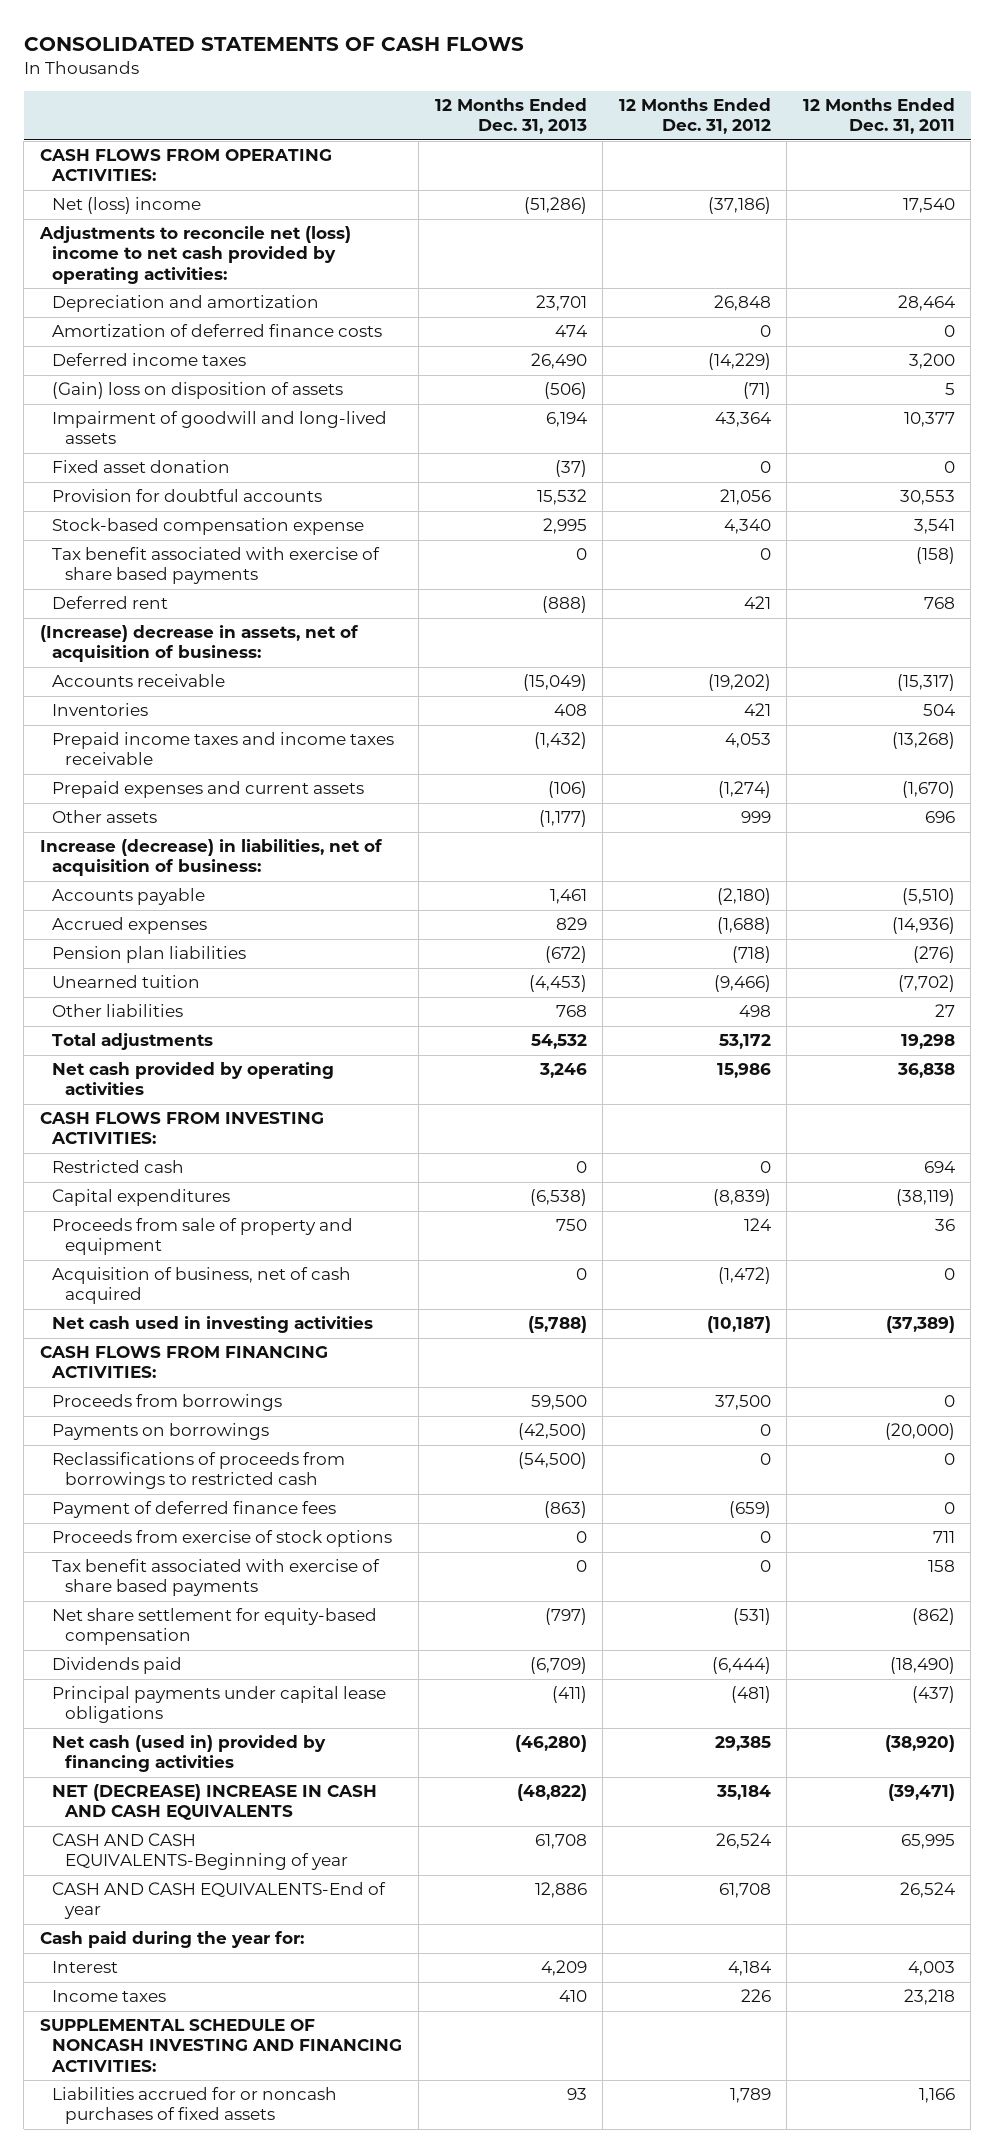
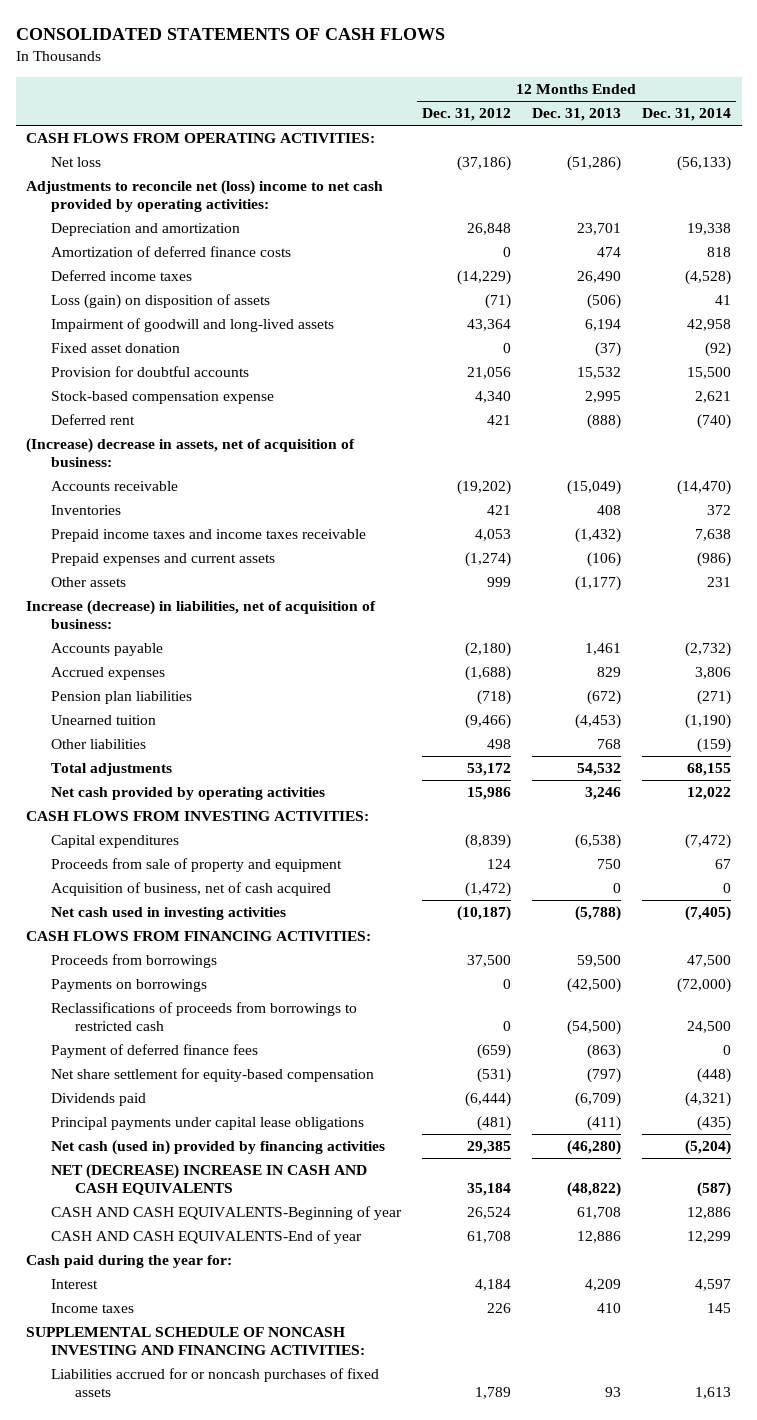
- | 12 Months Ended Dec. 31, 2013 | 12 Months Ended Dec. 31, 2012 | 12 Months Ended Dec. 31, 2011
+ | 12 Months Ended Dec. 31, 2012 | 12 Months Ended Dec. 31, 2013 | 12 Months Ended Dec. 31, 2014
- Net (loss) income | (51,286) | (37,186) | 17,540
+ Net loss | (37,186) | (51,286) | (56,133)
- (Gain) loss on disposition of assets | (506) | (71) | 5
+ Loss (gain) on disposition of assets | (71) | (506) | 41
- Tax benefit associated with exercise of share based payments | 0 | 0 | (158)
- Restricted cash | 0 | 0 | 694
- Proceeds from exercise of stock options | 0 | 0 | 711
- Tax benefit associated with exercise of share based payments | 0 | 0 | 158

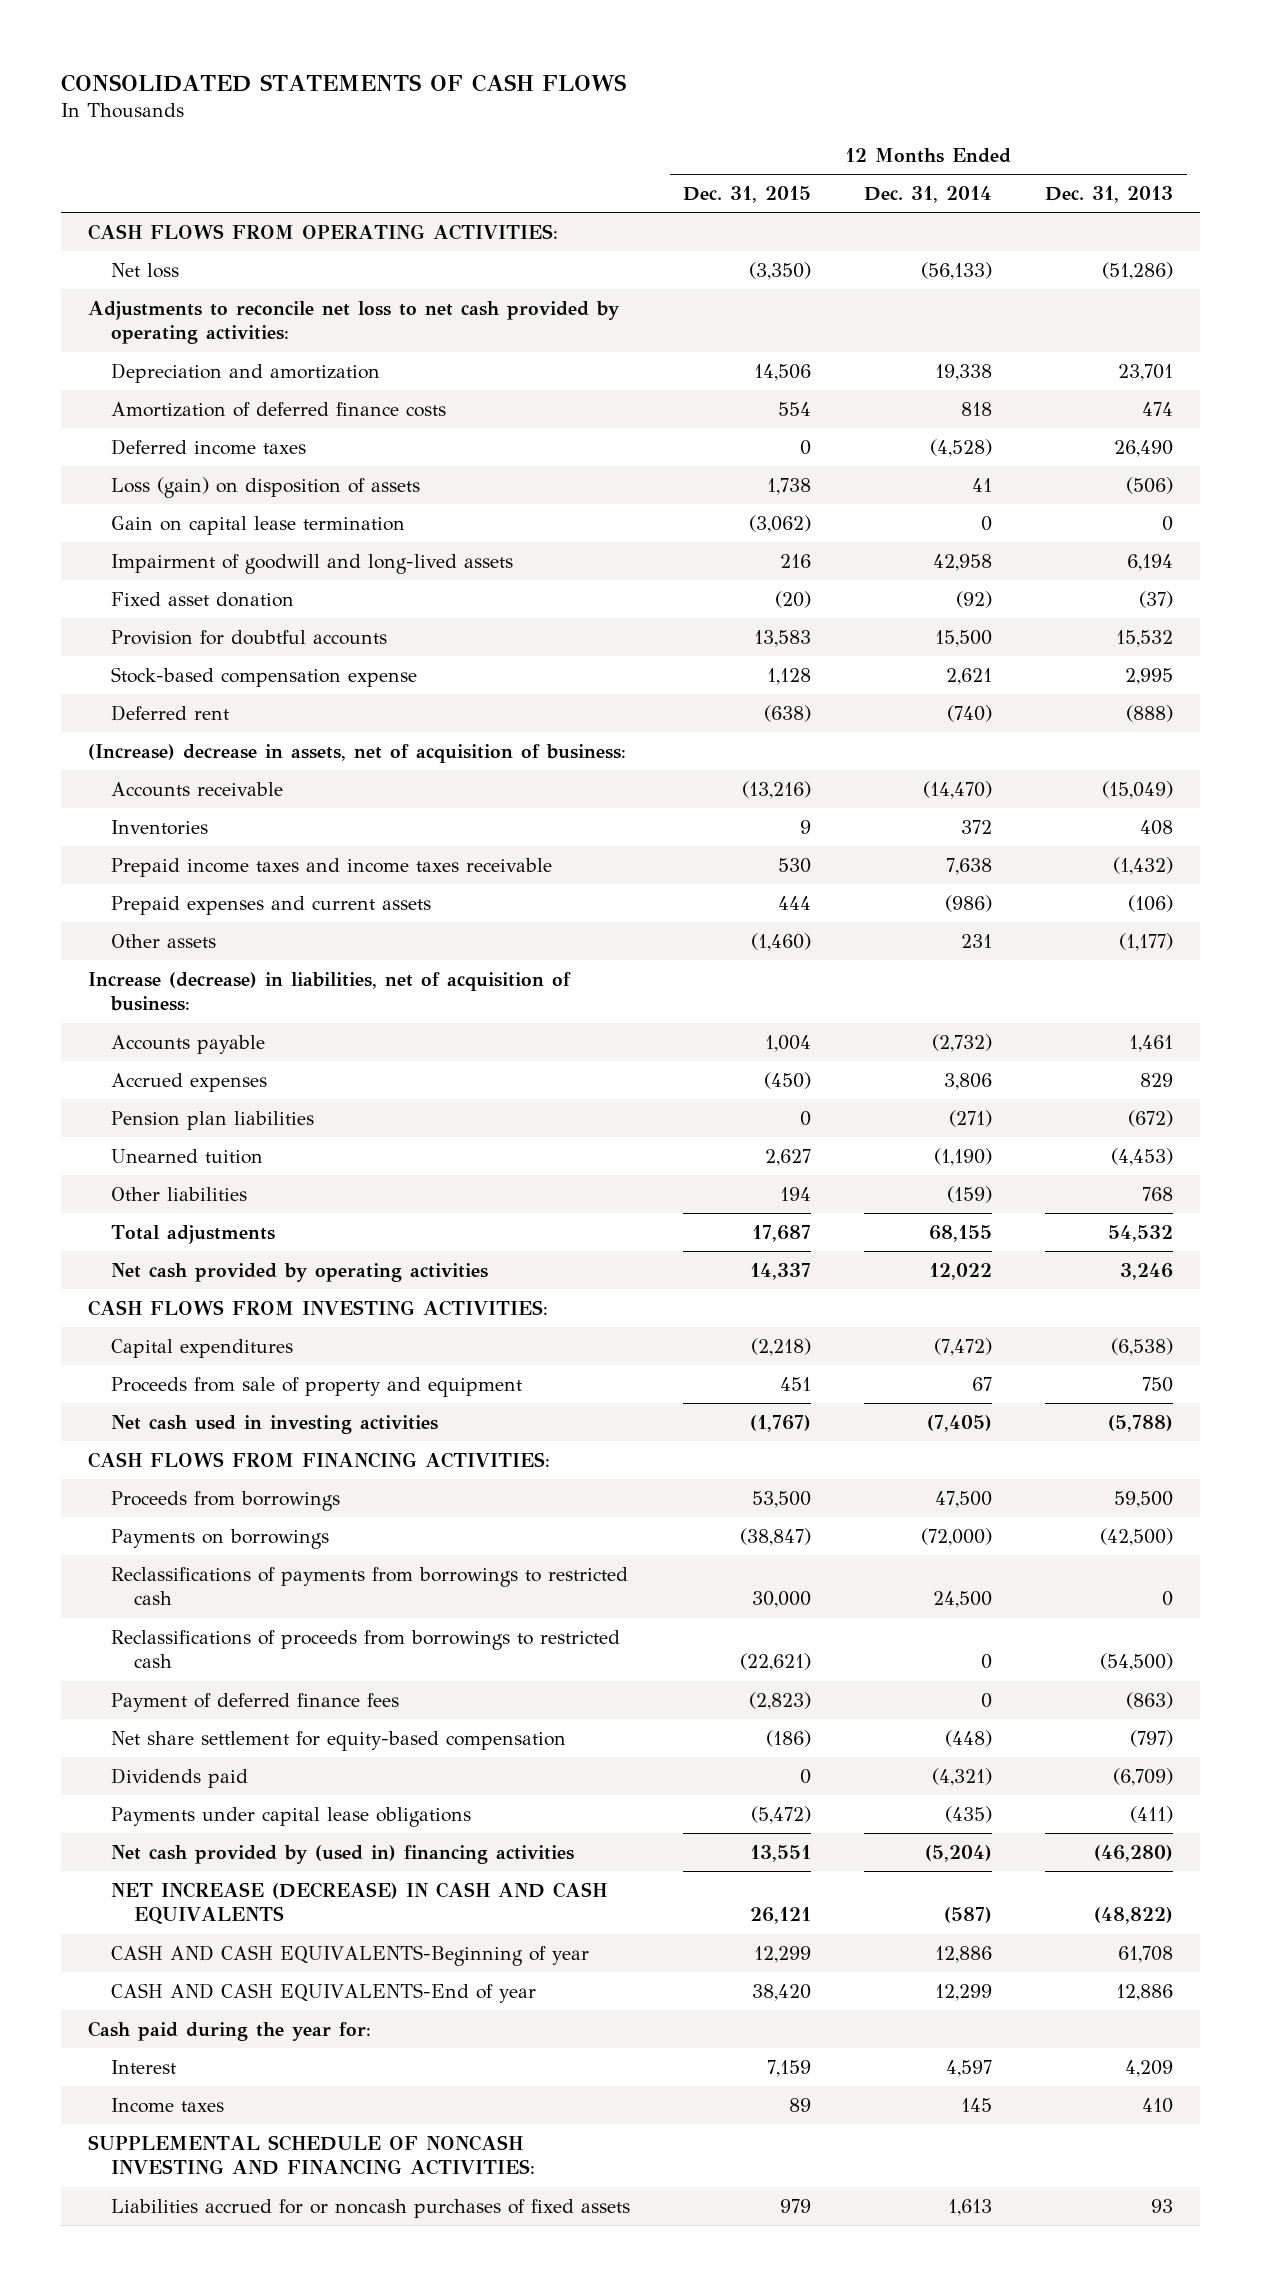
- | 12 Months Ended Dec. 31, 2012 | 12 Months Ended Dec. 31, 2013 | 12 Months Ended Dec. 31, 2014
+ | 12 Months Ended Dec. 31, 2015 | 12 Months Ended Dec. 31, 2014 | 12 Months Ended Dec. 31, 2013
- Adjustments to reconcile net (loss) income to net cash provided by operating activities:
+ Adjustments to reconcile net loss to net cash provided by operating activities:
+ Gain on capital lease termination | (3,062) | 0 | 0
- Acquisition of business, net of cash acquired | (1,472) | 0 | 0
- Reclassifications of proceeds from borrowings to restricted cash | 0 | (54,500) | 24,500
+ Reclassifications of payments from borrowings to restricted cash | 30,000 | 24,500 | 0
+ Reclassifications of proceeds from borrowings to restricted cash | (22,621) | 0 | (54,500)
- Principal payments under capital lease obligations | (481) | (411) | (435)
- Net cash (used in) provided by financing activities | 29,385 | (46,280) | (5,204)
- NET (DECREASE) INCREASE IN CASH AND CASH EQUIVALENTS | 35,184 | (48,822) | (587)
+ Payments under capital lease obligations | (5,472) | (435) | (411)
+ Net cash provided by (used in) financing activities | 13,551 | (5,204) | (46,280)
+ NET INCREASE (DECREASE) IN CASH AND CASH EQUIVALENTS | 26,121 | (587) | (48,822)

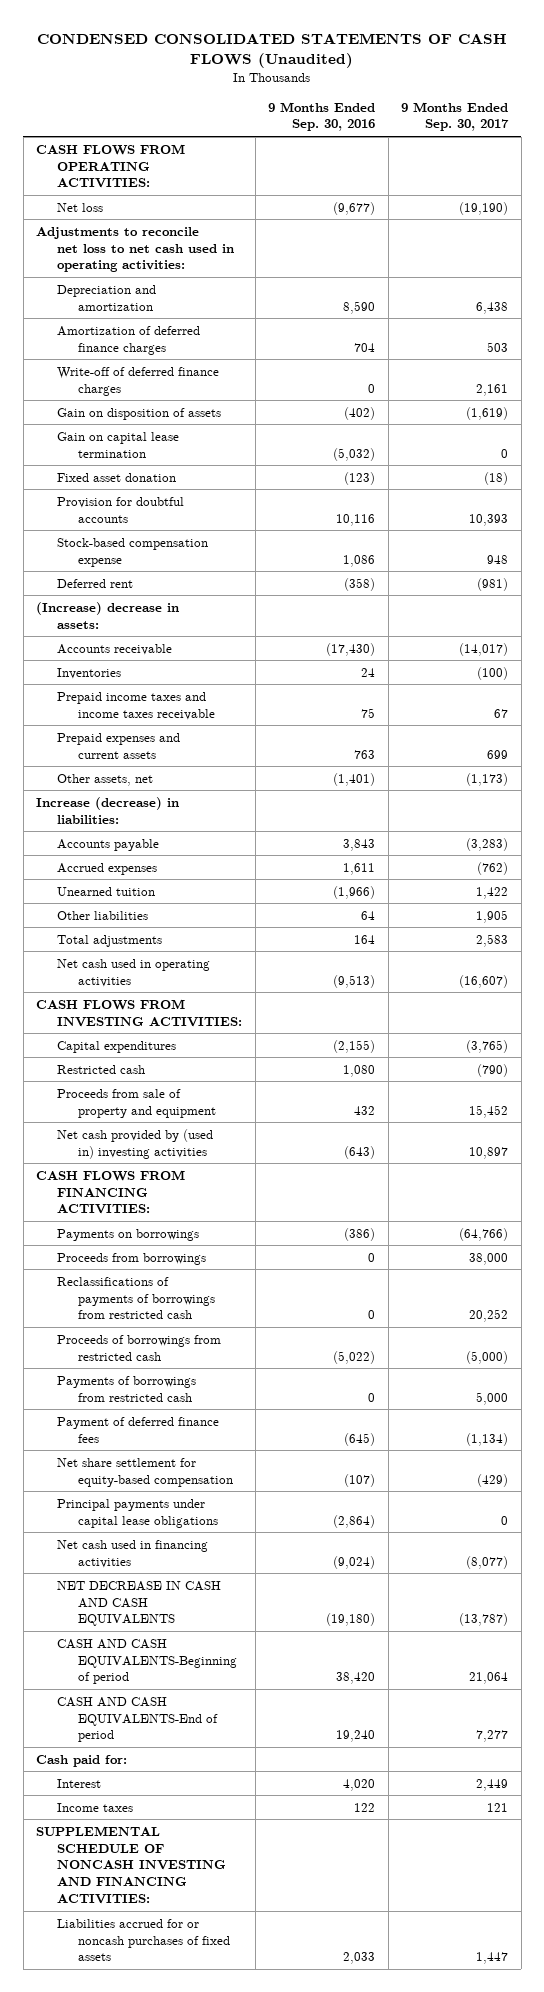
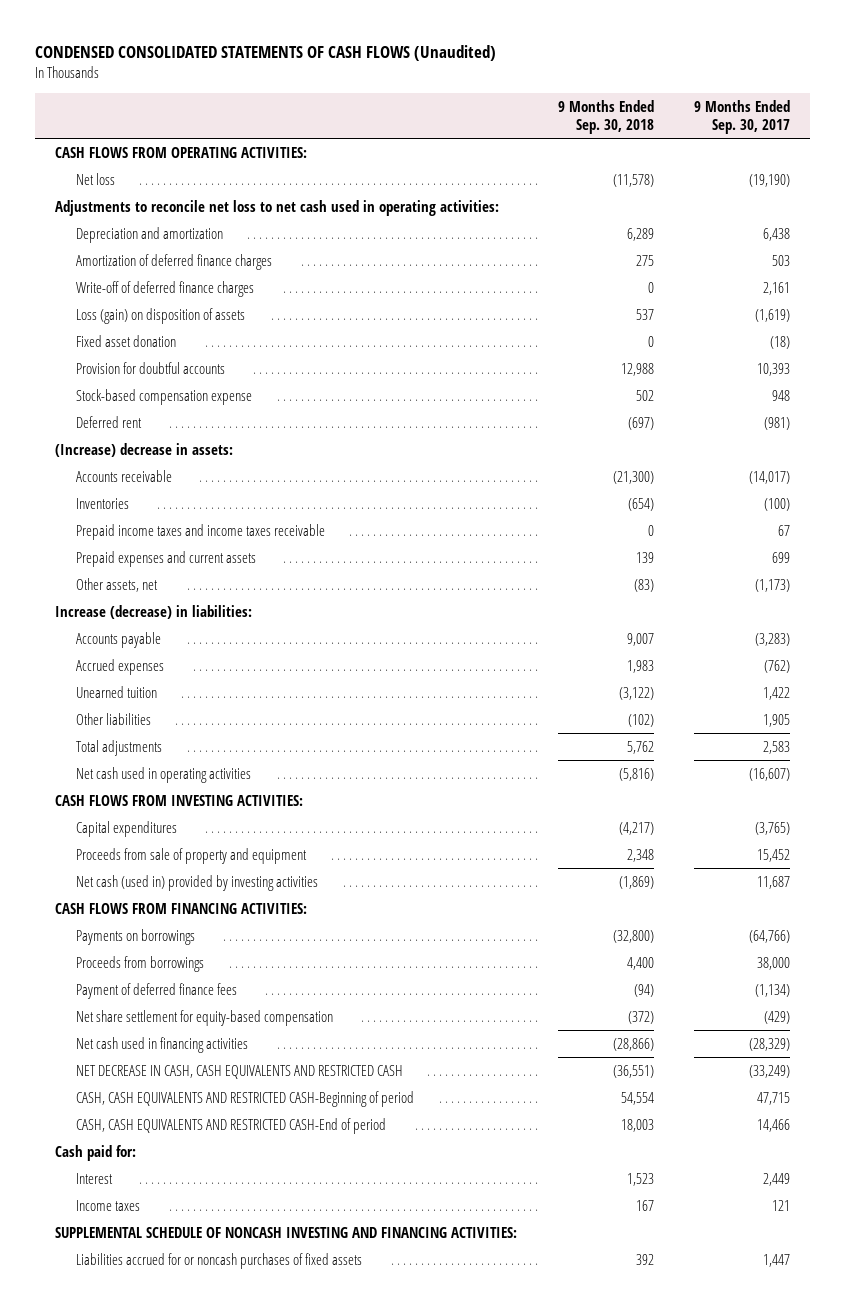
- | 9 Months Ended Sep. 30, 2016 | 9 Months Ended Sep. 30, 2017
+ | 9 Months Ended Sep. 30, 2018 | 9 Months Ended Sep. 30, 2017
- Gain on disposition of assets | (402) | (1,619)
- Gain on capital lease termination | (5,032) | 0
+ Loss (gain) on disposition of assets | 537 | (1,619)
- Restricted cash | 1,080 | (790)
- Net cash provided by (used in) investing activities | (643) | 10,897
+ Net cash (used in) provided by investing activities | (1,869) | 11,687
- Reclassifications of payments of borrowings from restricted cash | 0 | 20,252
- Proceeds of borrowings from restricted cash | (5,022) | (5,000)
- Payments of borrowings from restricted cash | 0 | 5,000
- Principal payments under capital lease obligations | (2,864) | 0
- Net cash used in financing activities | (9,024) | (8,077)
- NET DECREASE IN CASH AND CASH EQUIVALENTS | (19,180) | (13,787)
- CASH AND CASH EQUIVALENTS-Beginning of period | 38,420 | 21,064
- CASH AND CASH EQUIVALENTS-End of period | 19,240 | 7,277
+ Net cash used in financing activities | (28,866) | (28,329)
+ NET DECREASE IN CASH, CASH EQUIVALENTS AND RESTRICTED CASH | (36,551) | (33,249)
+ CASH, CASH EQUIVALENTS AND RESTRICTED CASH-Beginning of period | 54,554 | 47,715
+ CASH, CASH EQUIVALENTS AND RESTRICTED CASH-End of period | 18,003 | 14,466

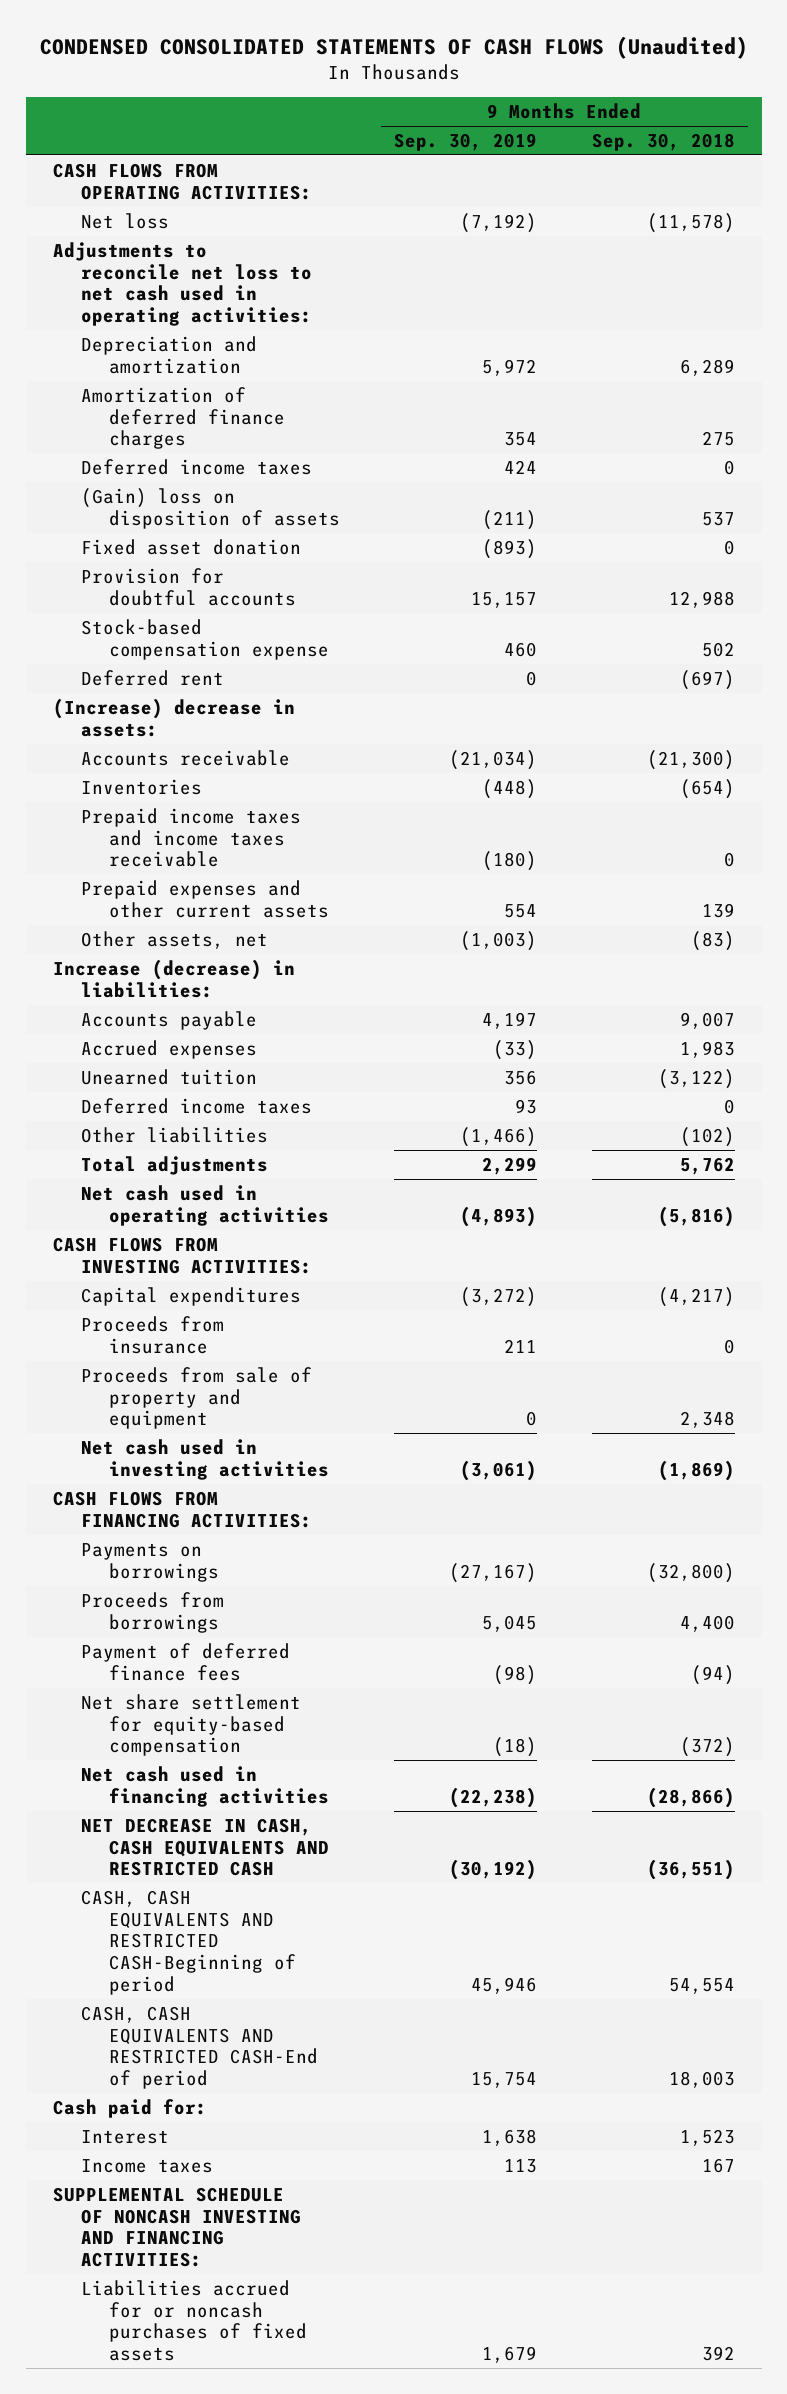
- | 9 Months Ended Sep. 30, 2018 | 9 Months Ended Sep. 30, 2017
+ | 9 Months Ended Sep. 30, 2019 | 9 Months Ended Sep. 30, 2018
- Write-off of deferred finance charges | 0 | 2,161
- Loss (gain) on disposition of assets | 537 | (1,619)
+ Deferred income taxes | 424 | 0
+ (Gain) loss on disposition of assets | (211) | 537
- Prepaid expenses and current assets | 139 | 699
+ Prepaid expenses and other current assets | 554 | 139
+ Deferred income taxes | 93 | 0
+ Proceeds from insurance | 211 | 0
- Net cash (used in) provided by investing activities | (1,869) | 11,687
+ Net cash used in investing activities | (3,061) | (1,869)

